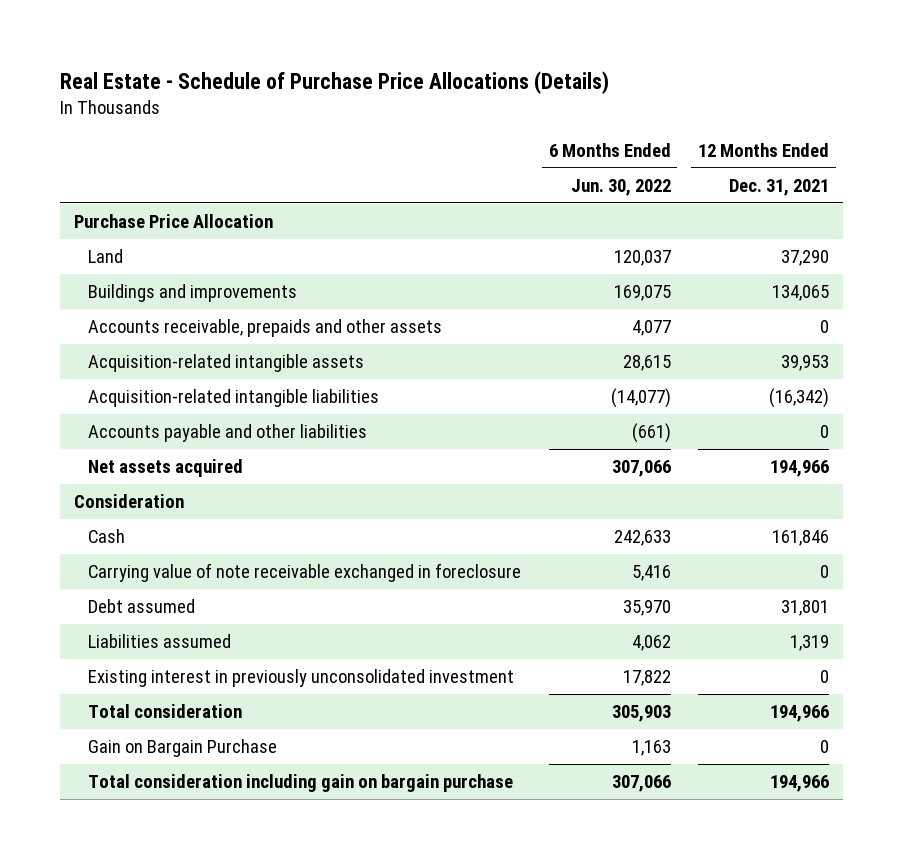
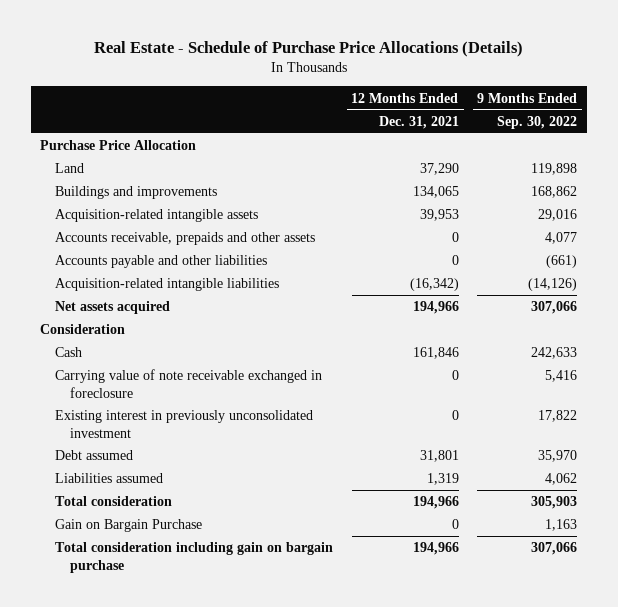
- | 6 Months Ended Jun. 30, 2022 | 12 Months Ended Dec. 31, 2021
+ | 12 Months Ended Dec. 31, 2021 | 9 Months Ended Sep. 30, 2022
moved down: Accounts receivable, prepaids and other assets | 0 | 4,077
moved down: Acquisition-related intangible liabilities | (16,342) | (14,126)
moved up: Existing interest in previously unconsolidated investment | 0 | 17,822

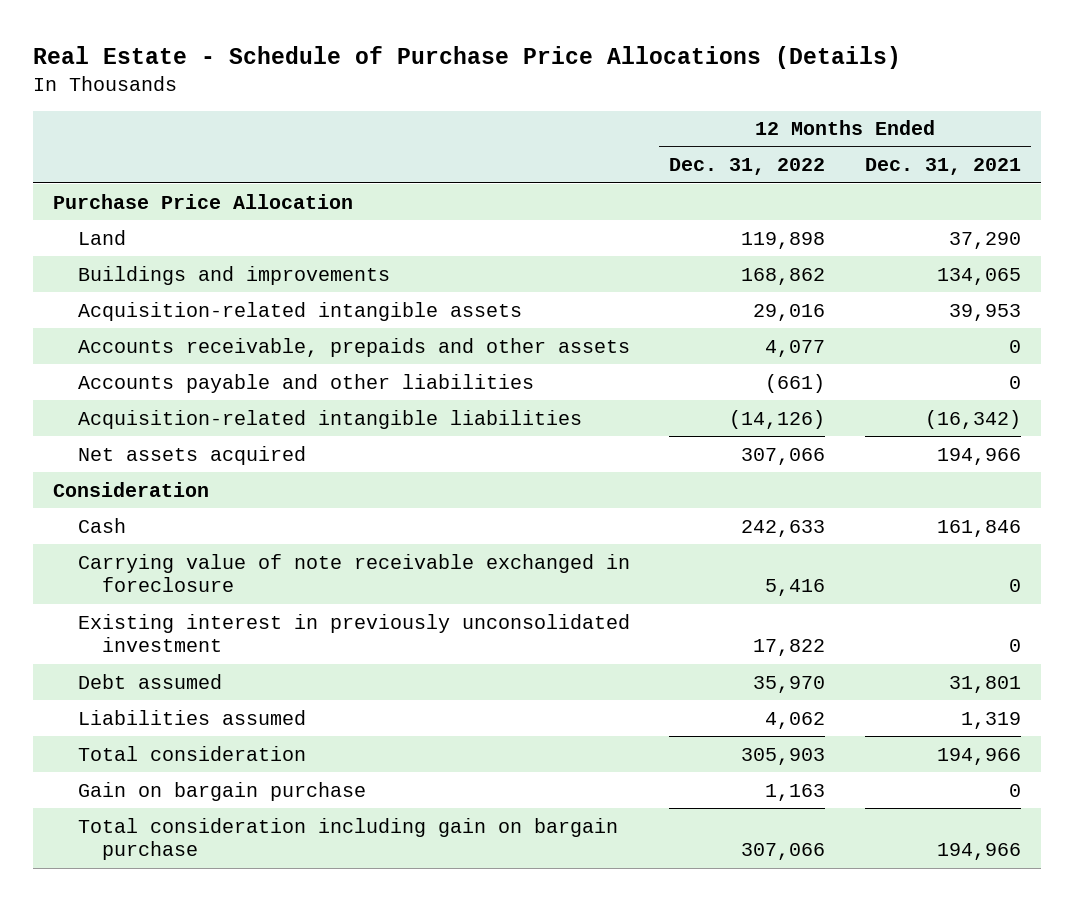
- | 12 Months Ended Dec. 31, 2021 | 9 Months Ended Sep. 30, 2022
+ | 12 Months Ended Dec. 31, 2022 | 12 Months Ended Dec. 31, 2021
- Gain on Bargain Purchase | 0 | 1,163
+ Gain on bargain purchase | 1,163 | 0

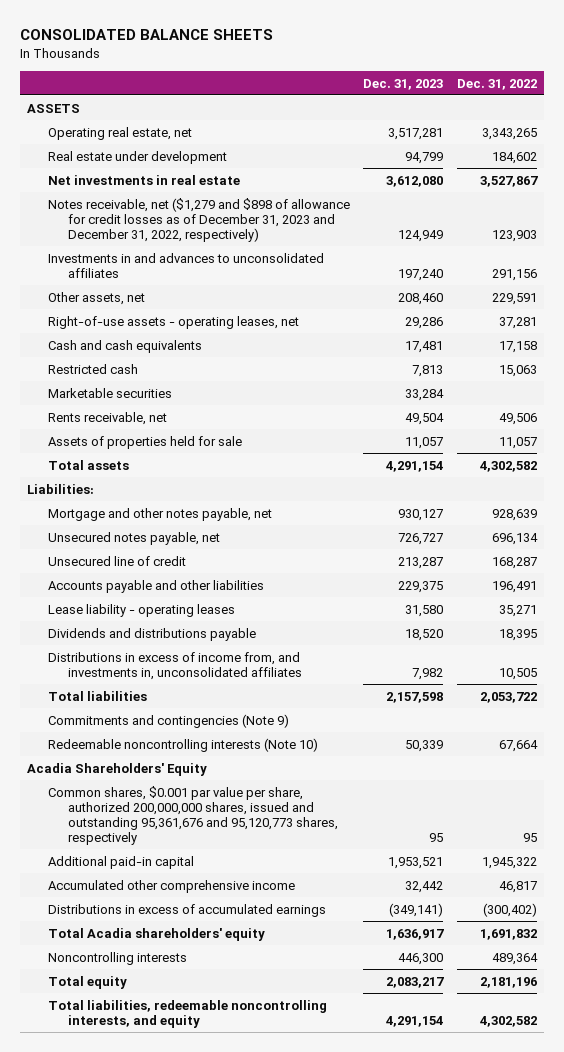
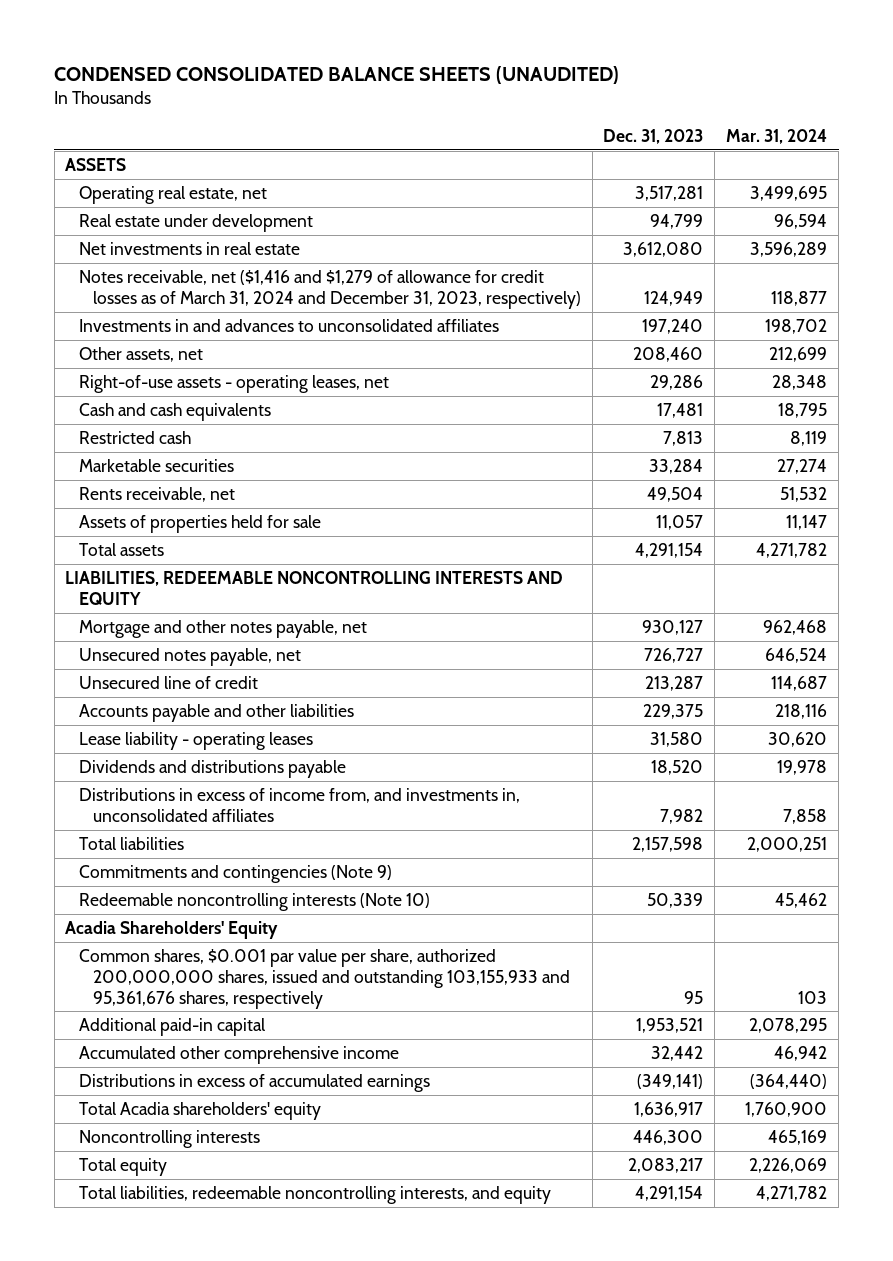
- CONSOLIDATED BALANCE SHEETS
+ CONDENSED CONSOLIDATED BALANCE SHEETS (UNAUDITED)
- | Dec. 31, 2023 | Dec. 31, 2022
+ | Dec. 31, 2023 | Mar. 31, 2024
- Notes receivable, net ($1,279 and $898 of allowance for credit losses as of December 31, 2023 and December 31, 2022, respectively) | 124,949 | 123,903
+ Notes receivable, net ($1,416 and $1,279 of allowance for credit losses as of March 31, 2024 and December 31, 2023, respectively) | 124,949 | 118,877
- Liabilities:
+ LIABILITIES, REDEEMABLE NONCONTROLLING INTERESTS AND EQUITY
- Common shares, $0.001 par value per share, authorized 200,000,000 shares, issued and outstanding 95,361,676 and 95,120,773 shares, respectively | 95 | 95
+ Common shares, $0.001 par value per share, authorized 200,000,000 shares, issued and outstanding 103,155,933 and 95,361,676 shares, respectively | 95 | 103

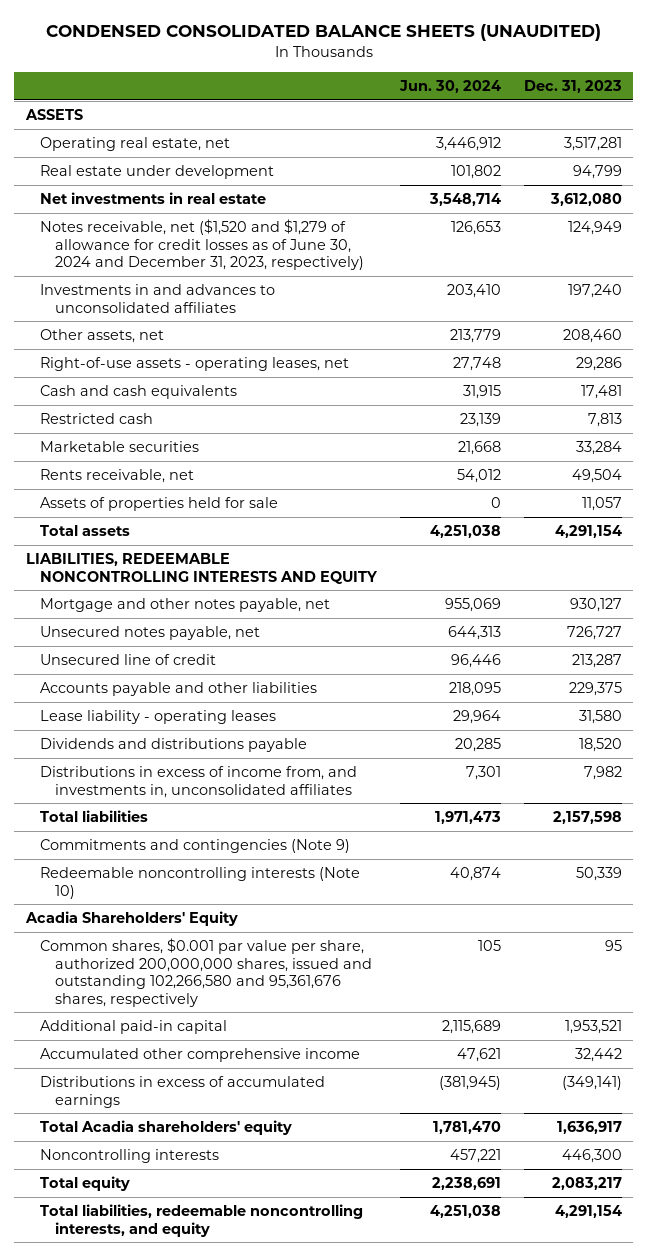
- | Dec. 31, 2023 | Mar. 31, 2024
+ | Jun. 30, 2024 | Dec. 31, 2023
- Notes receivable, net ($1,416 and $1,279 of allowance for credit losses as of March 31, 2024 and December 31, 2023, respectively) | 124,949 | 118,877
+ Notes receivable, net ($1,520 and $1,279 of allowance for credit losses as of June 30, 2024 and December 31, 2023, respectively) | 126,653 | 124,949
- Common shares, $0.001 par value per share, authorized 200,000,000 shares, issued and outstanding 103,155,933 and 95,361,676 shares, respectively | 95 | 103
+ Common shares, $0.001 par value per share, authorized 200,000,000 shares, issued and outstanding 102,266,580 and 95,361,676 shares, respectively | 105 | 95

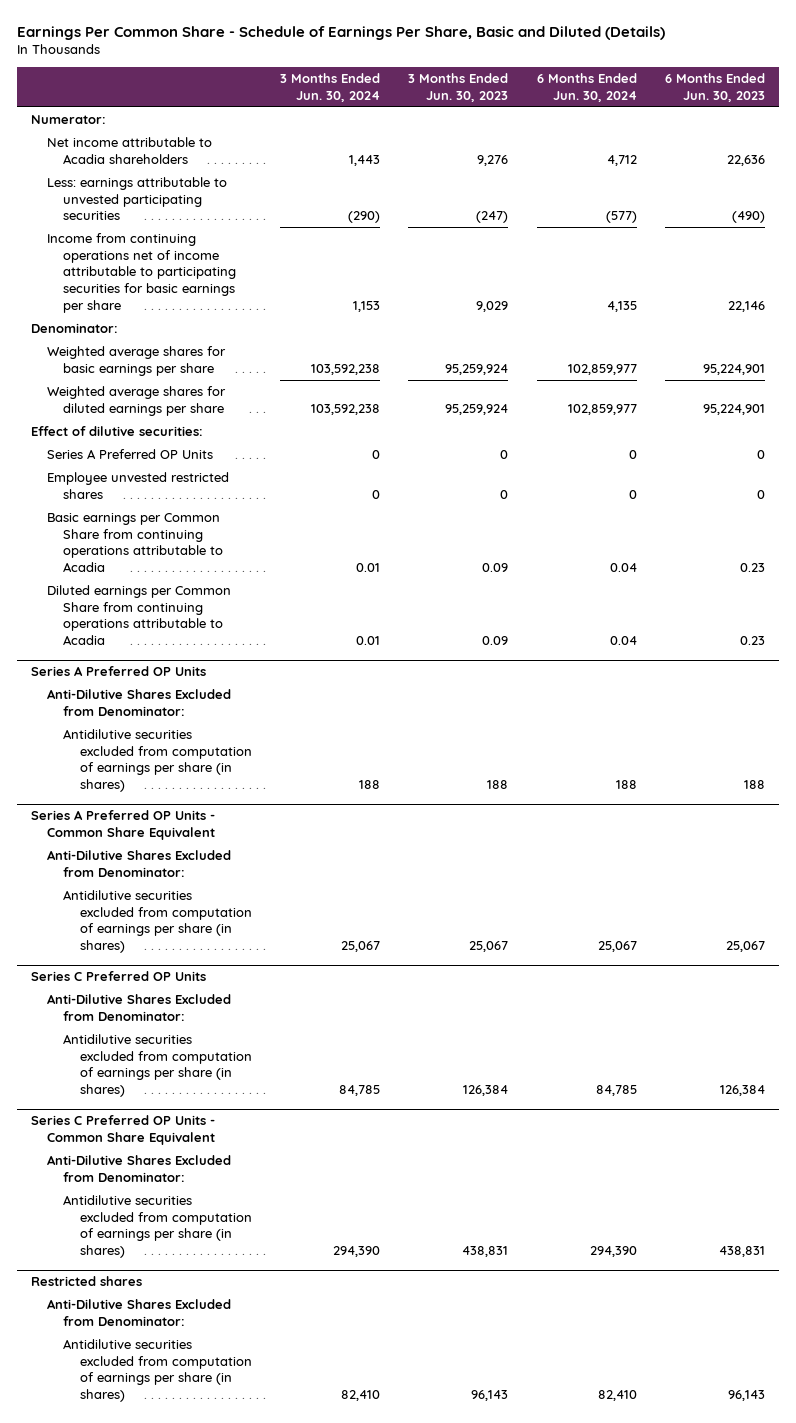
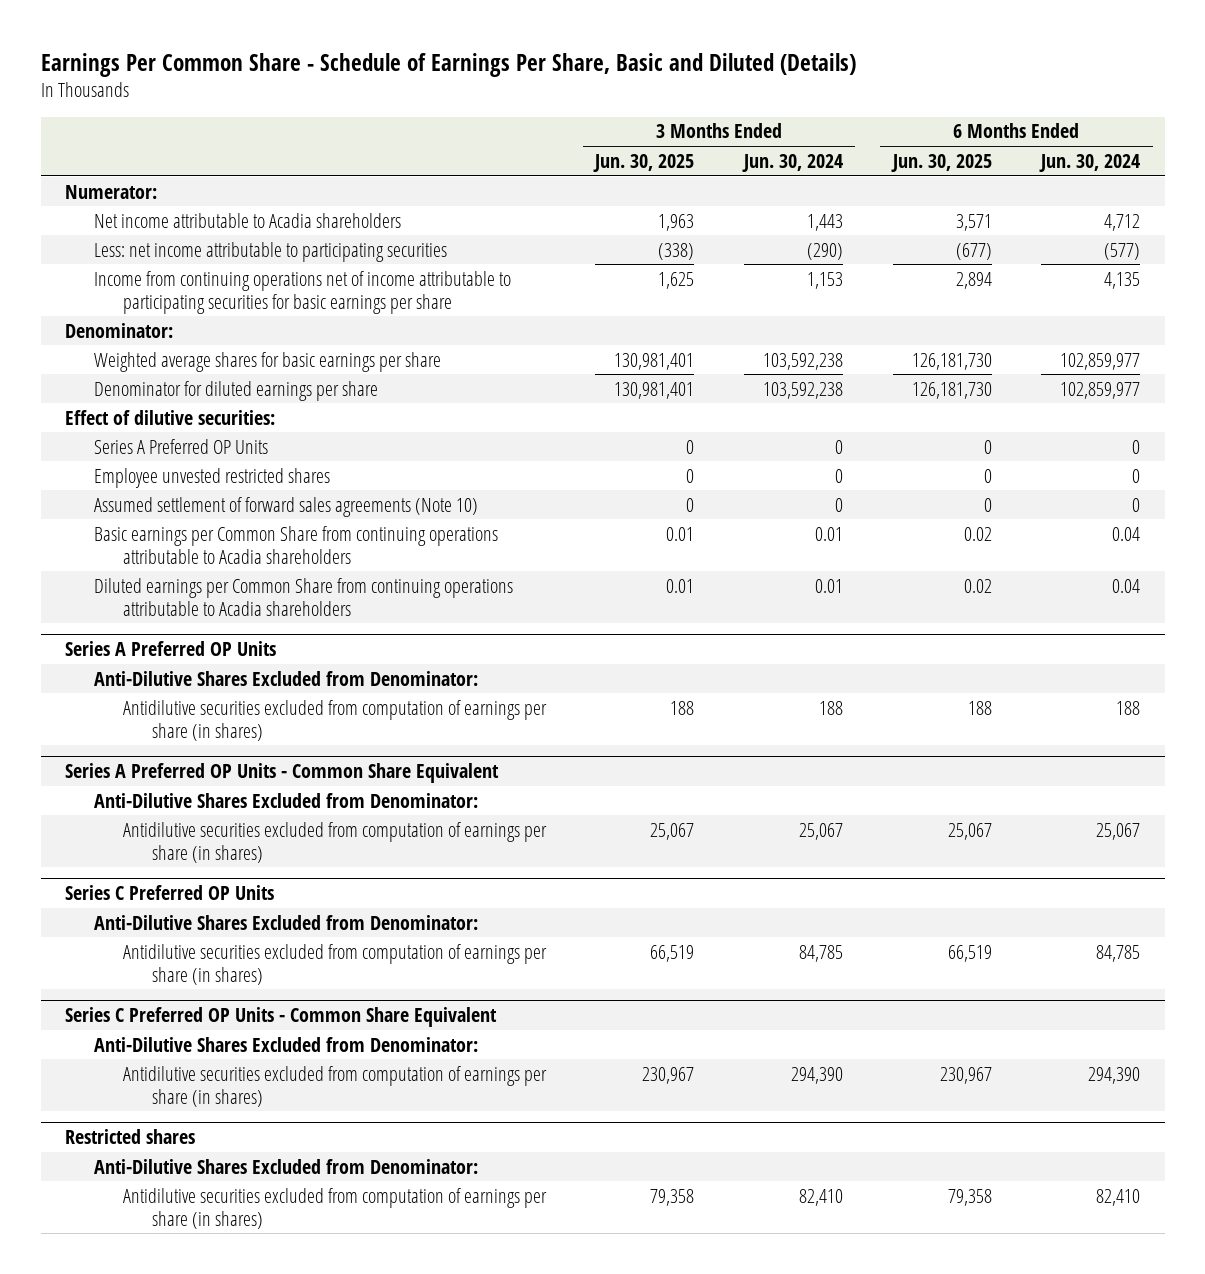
- | 3 Months Ended Jun. 30, 2024 | 3 Months Ended Jun. 30, 2023 | 6 Months Ended Jun. 30, 2024 | 6 Months Ended Jun. 30, 2023
+ | 3 Months Ended Jun. 30, 2025 | 3 Months Ended Jun. 30, 2024 | 6 Months Ended Jun. 30, 2025 | 6 Months Ended Jun. 30, 2024
- Less: earnings attributable to unvested participating securities | (290) | (247) | (577) | (490)
+ Less: net income attributable to participating securities | (338) | (290) | (677) | (577)
- Weighted average shares for diluted earnings per share | 103,592,238 | 95,259,924 | 102,859,977 | 95,224,901
+ Denominator for diluted earnings per share | 130,981,401 | 103,592,238 | 126,181,730 | 102,859,977
- Basic earnings per Common Share from continuing operations attributable to Acadia | 0.01 | 0.09 | 0.04 | 0.23
- Diluted earnings per Common Share from continuing operations attributable to Acadia | 0.01 | 0.09 | 0.04 | 0.23
+ Assumed settlement of forward sales agreements (Note 10) | 0 | 0 | 0 | 0
+ Basic earnings per Common Share from continuing operations attributable to Acadia shareholders | 0.01 | 0.01 | 0.02 | 0.04
+ Diluted earnings per Common Share from continuing operations attributable to Acadia shareholders | 0.01 | 0.01 | 0.02 | 0.04

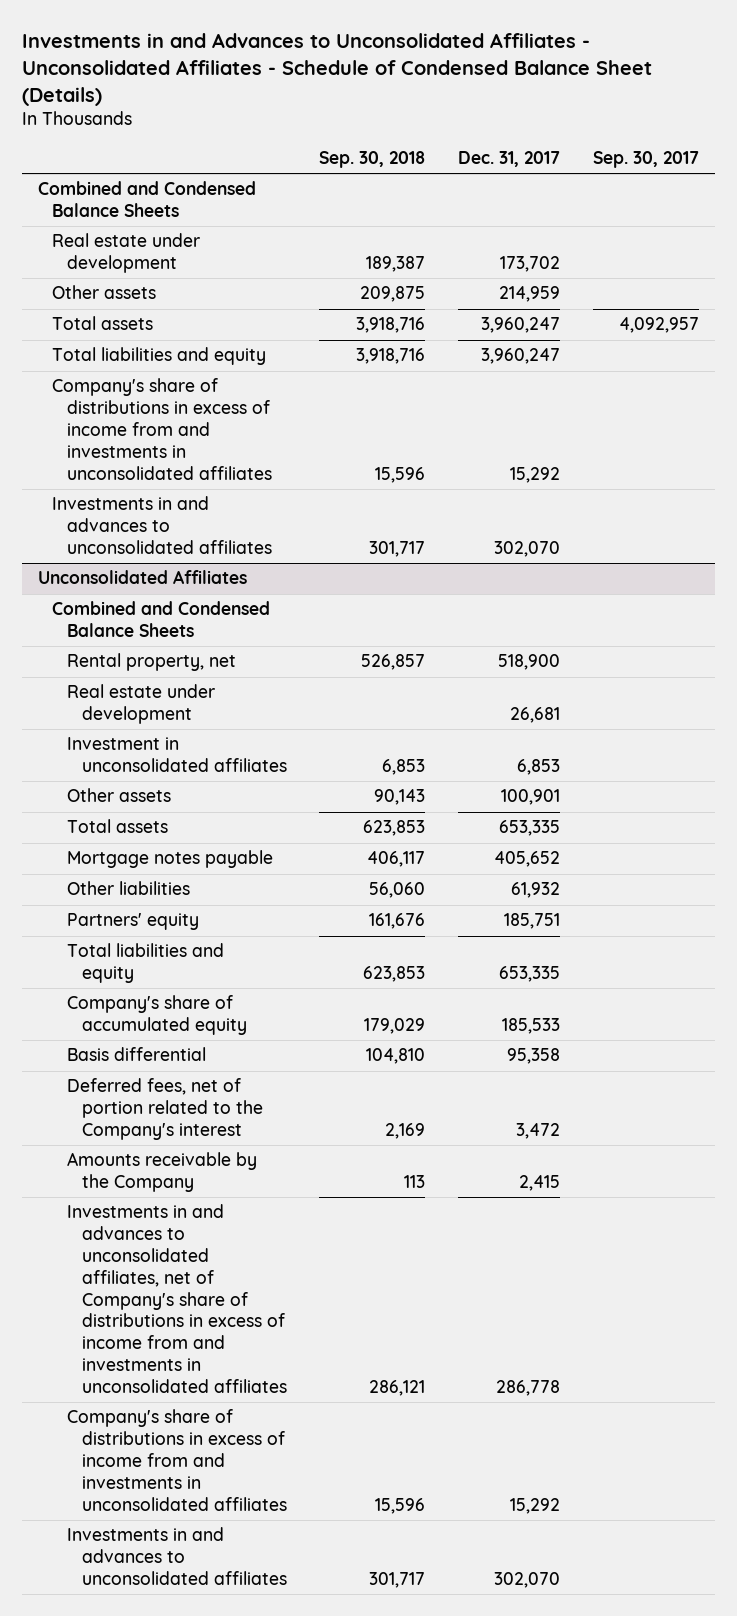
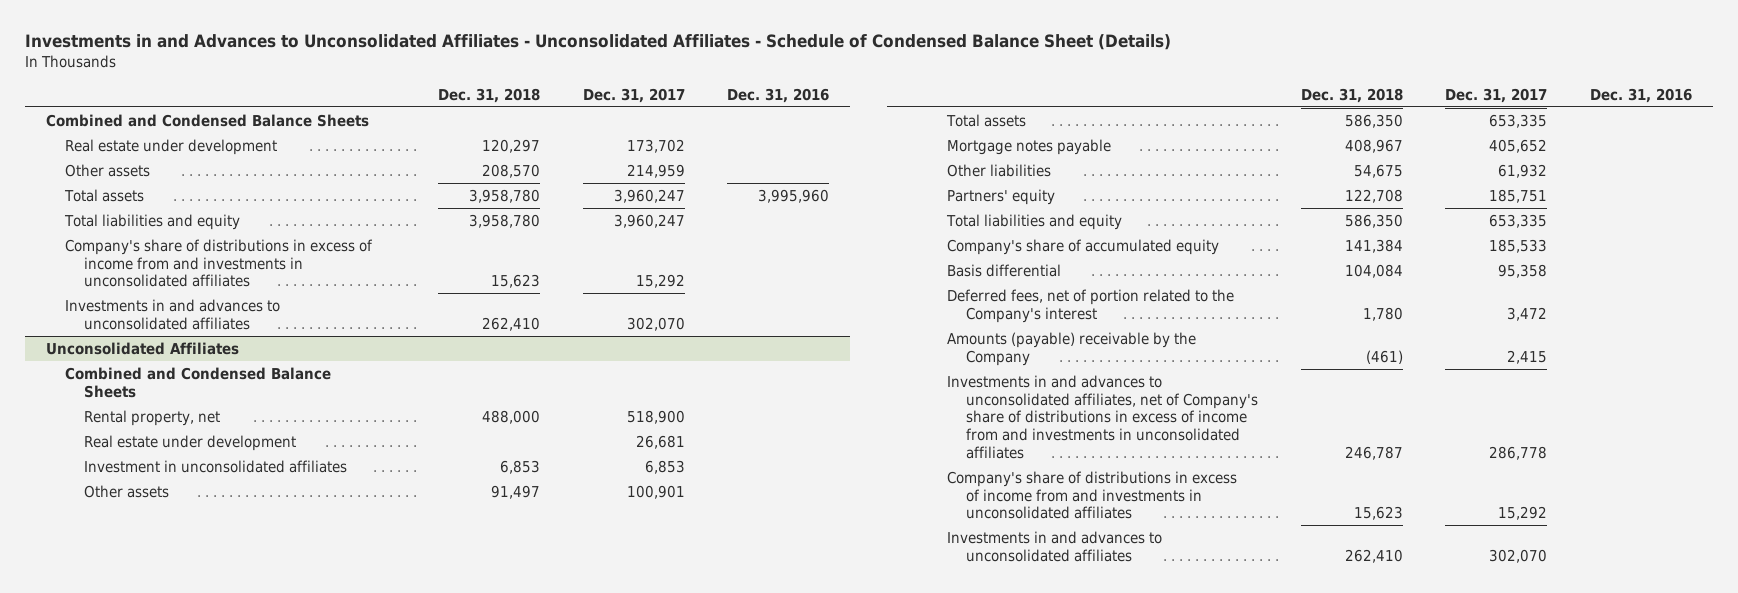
- | Sep. 30, 2018 | Dec. 31, 2017 | Sep. 30, 2017
+ | Dec. 31, 2018 | Dec. 31, 2017 | Dec. 31, 2016
@ Unconsolidated Affiliates
- Amounts receivable by the Company | 113 | 2,415 |
+ Amounts (payable) receivable by the Company | (461) | 2,415 |

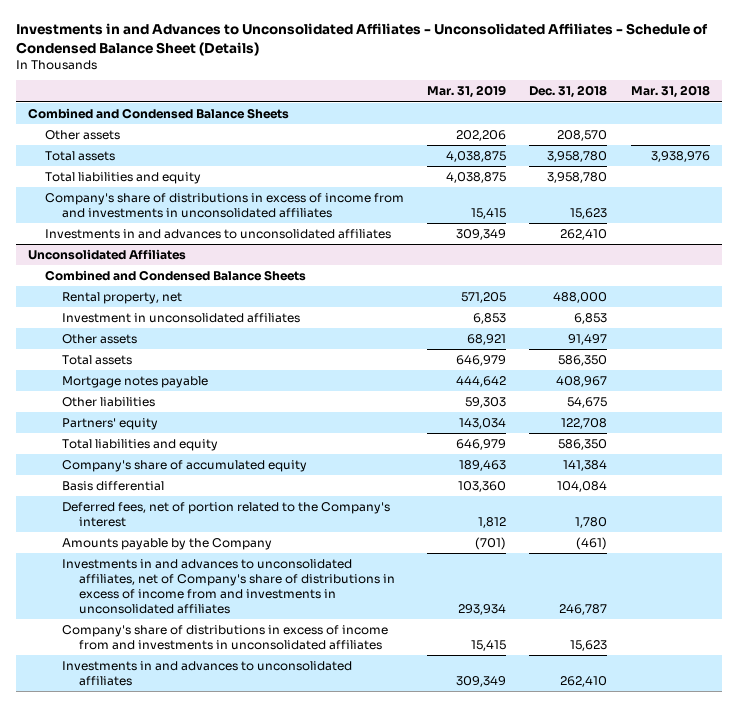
- | Dec. 31, 2018 | Dec. 31, 2017 | Dec. 31, 2016
+ | Mar. 31, 2019 | Dec. 31, 2018 | Mar. 31, 2018
- Real estate under development | 120,297 | 173,702 |
@ Unconsolidated Affiliates
- Real estate under development | | 26,681 |
- Amounts (payable) receivable by the Company | (461) | 2,415 |
+ Amounts payable by the Company | (701) | (461) |

